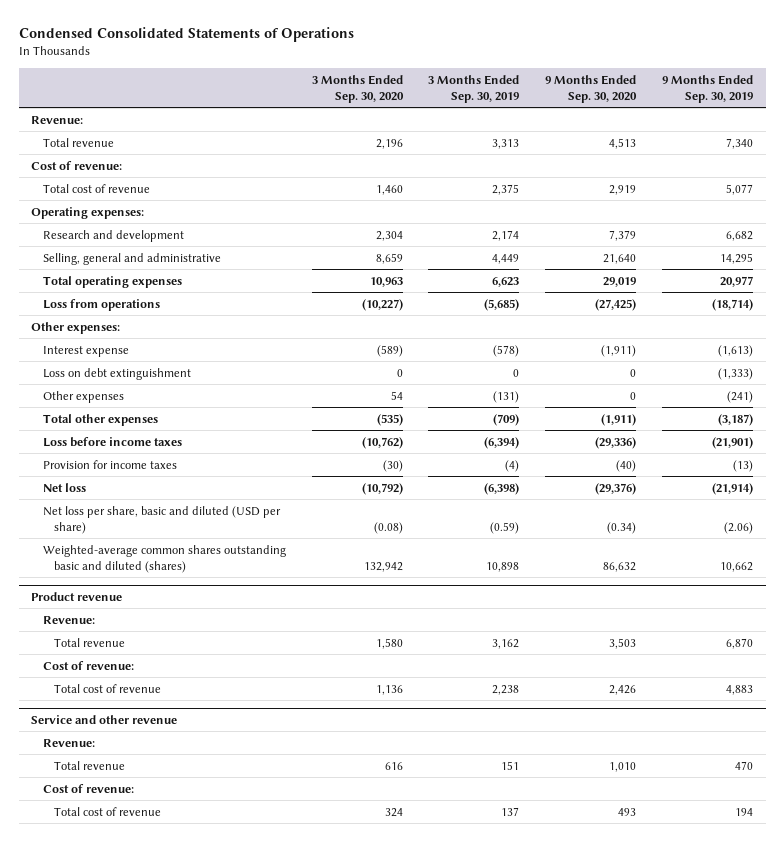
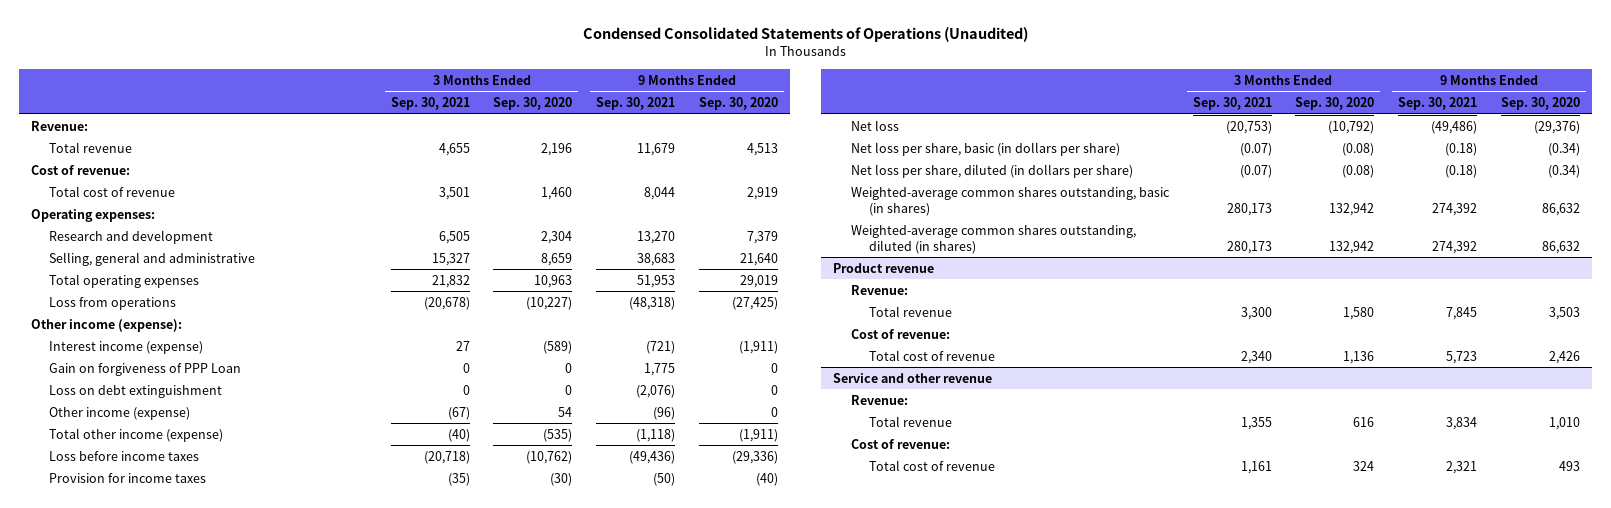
- Condensed Consolidated Statements of Operations
+ Condensed Consolidated Statements of Operations (Unaudited)
- | 3 Months Ended Sep. 30, 2020 | 3 Months Ended Sep. 30, 2019 | 9 Months Ended Sep. 30, 2020 | 9 Months Ended Sep. 30, 2019
+ | 3 Months Ended Sep. 30, 2021 | 3 Months Ended Sep. 30, 2020 | 9 Months Ended Sep. 30, 2021 | 9 Months Ended Sep. 30, 2020
- Other expenses:
- Interest expense | (589) | (578) | (1,911) | (1,613)
+ Other income (expense):
+ Interest income (expense) | 27 | (589) | (721) | (1,911)
+ Gain on forgiveness of PPP Loan | 0 | 0 | 1,775 | 0
- Other expenses | 54 | (131) | 0 | (241)
- Total other expenses | (535) | (709) | (1,911) | (3,187)
+ Other income (expense) | (67) | 54 | (96) | 0
+ Total other income (expense) | (40) | (535) | (1,118) | (1,911)
- Net loss per share, basic and diluted (USD per share) | (0.08) | (0.59) | (0.34) | (2.06)
- Weighted-average common shares outstanding basic and diluted (shares) | 132,942 | 10,898 | 86,632 | 10,662
+ Net loss per share, basic (in dollars per share) | (0.07) | (0.08) | (0.18) | (0.34)
+ Net loss per share, diluted (in dollars per share) | (0.07) | (0.08) | (0.18) | (0.34)
+ Weighted-average common shares outstanding, basic (in shares) | 280,173 | 132,942 | 274,392 | 86,632
+ Weighted-average common shares outstanding, diluted (in shares) | 280,173 | 132,942 | 274,392 | 86,632

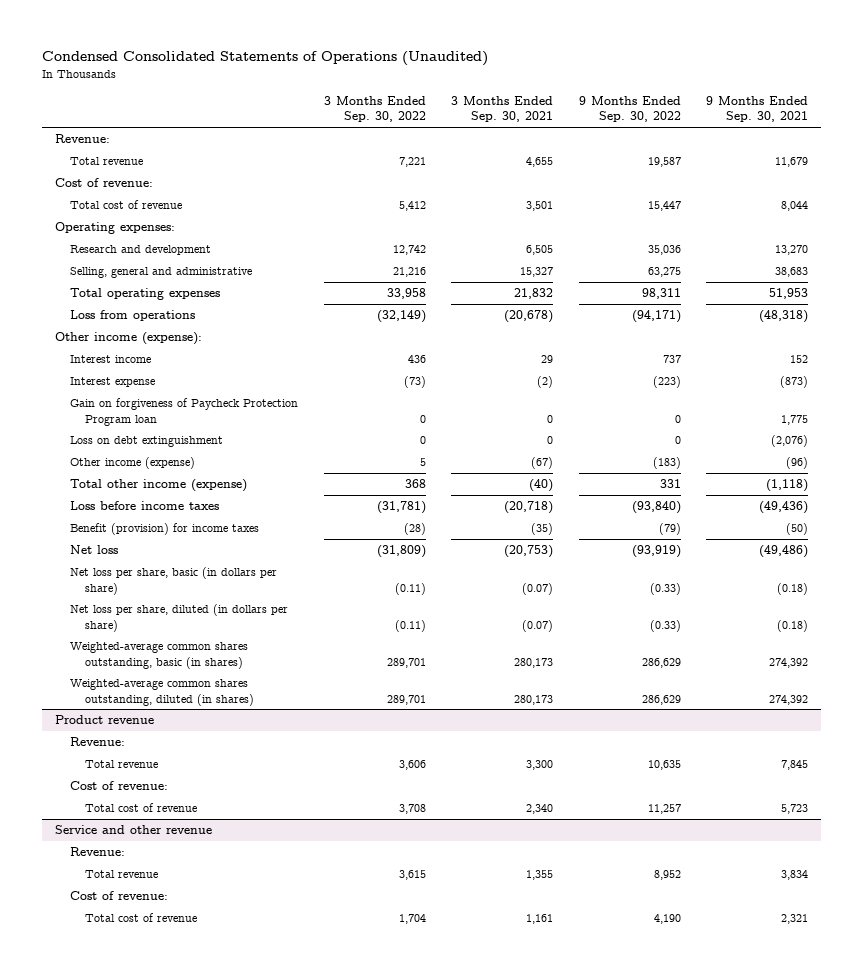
- | 3 Months Ended Sep. 30, 2021 | 3 Months Ended Sep. 30, 2020 | 9 Months Ended Sep. 30, 2021 | 9 Months Ended Sep. 30, 2020
+ | 3 Months Ended Sep. 30, 2022 | 3 Months Ended Sep. 30, 2021 | 9 Months Ended Sep. 30, 2022 | 9 Months Ended Sep. 30, 2021
- Interest income (expense) | 27 | (589) | (721) | (1,911)
- Gain on forgiveness of PPP Loan | 0 | 0 | 1,775 | 0
+ Interest income | 436 | 29 | 737 | 152
+ Interest expense | (73) | (2) | (223) | (873)
+ Gain on forgiveness of Paycheck Protection Program loan | 0 | 0 | 0 | 1,775
- Provision for income taxes | (35) | (30) | (50) | (40)
+ Benefit (provision) for income taxes | (28) | (35) | (79) | (50)

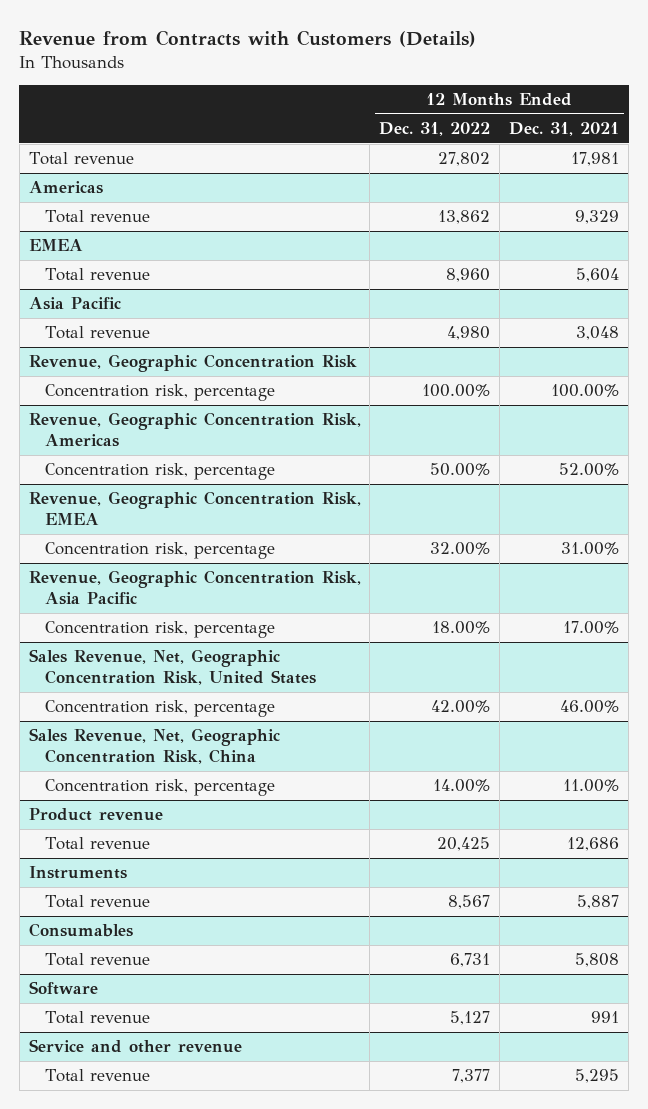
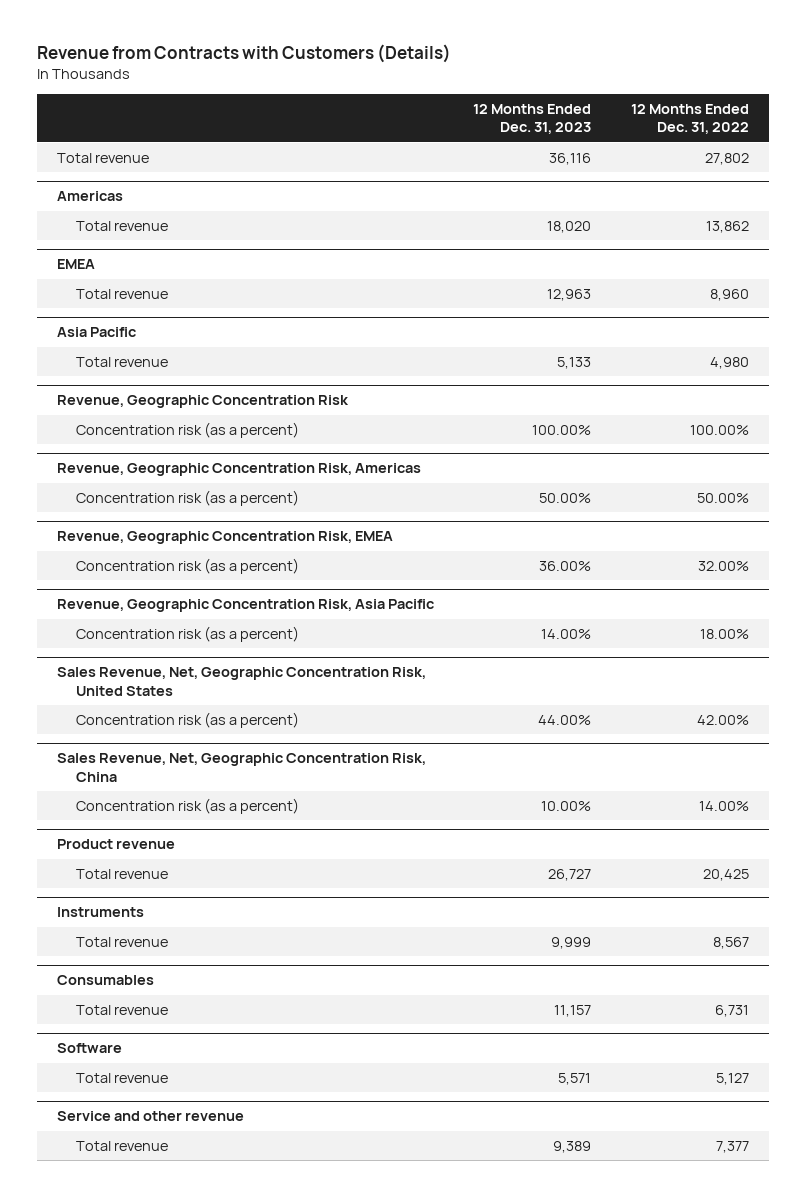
- | 12 Months Ended Dec. 31, 2022 | 12 Months Ended Dec. 31, 2021
+ | 12 Months Ended Dec. 31, 2023 | 12 Months Ended Dec. 31, 2022
@ Revenue, Geographic Concentration Risk
- Concentration risk, percentage | 100.00% | 100.00%
+ Concentration risk (as a percent) | 100.00% | 100.00%
@ Revenue, Geographic Concentration Risk, Americas
- Concentration risk, percentage | 50.00% | 52.00%
+ Concentration risk (as a percent) | 50.00% | 50.00%
@ Revenue, Geographic Concentration Risk, EMEA
- Concentration risk, percentage | 32.00% | 31.00%
+ Concentration risk (as a percent) | 36.00% | 32.00%
@ Revenue, Geographic Concentration Risk, Asia Pacific
- Concentration risk, percentage | 18.00% | 17.00%
+ Concentration risk (as a percent) | 14.00% | 18.00%
@ Sales Revenue, Net, Geographic Concentration Risk, United States
- Concentration risk, percentage | 42.00% | 46.00%
+ Concentration risk (as a percent) | 44.00% | 42.00%
@ Sales Revenue, Net, Geographic Concentration Risk, China
- Concentration risk, percentage | 14.00% | 11.00%
+ Concentration risk (as a percent) | 10.00% | 14.00%

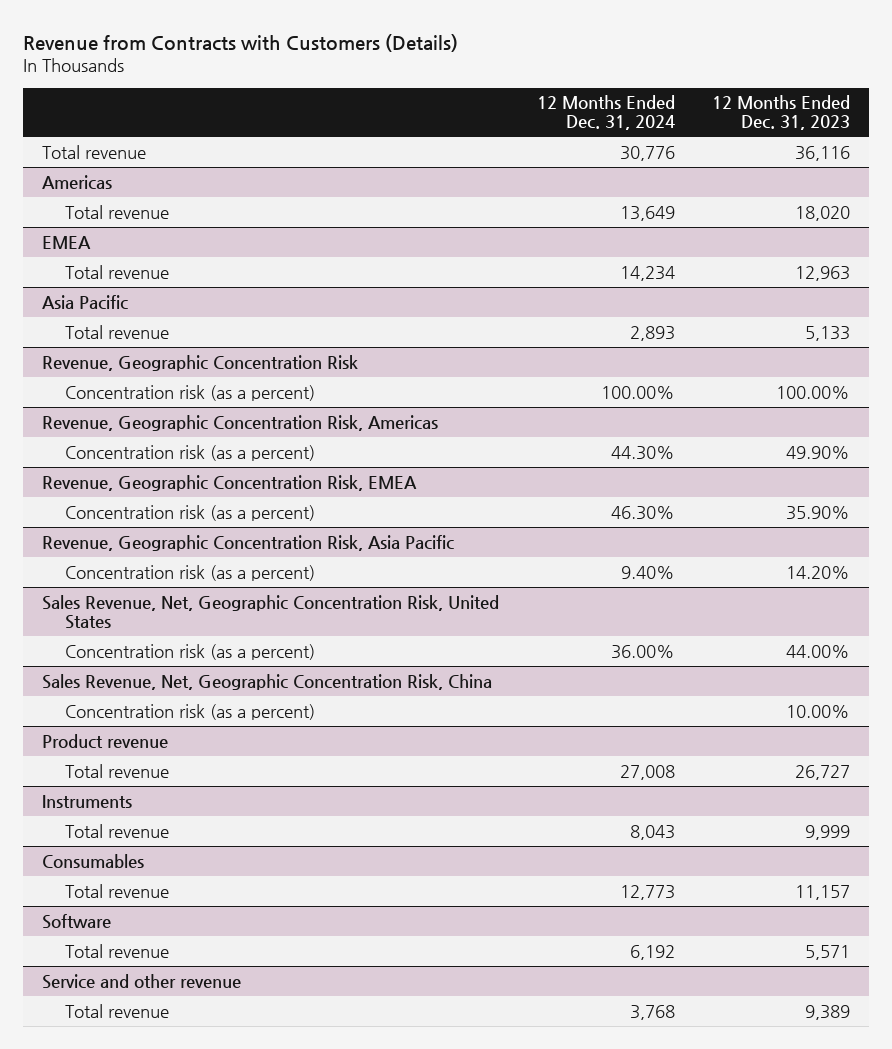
- | 12 Months Ended Dec. 31, 2023 | 12 Months Ended Dec. 31, 2022
+ | 12 Months Ended Dec. 31, 2024 | 12 Months Ended Dec. 31, 2023
@ Revenue, Geographic Concentration Risk, Americas
- Concentration risk (as a percent) | 50.00% | 50.00%
+ Concentration risk (as a percent) | 44.30% | 49.90%
@ Revenue, Geographic Concentration Risk, EMEA
- Concentration risk (as a percent) | 36.00% | 32.00%
+ Concentration risk (as a percent) | 46.30% | 35.90%
@ Revenue, Geographic Concentration Risk, Asia Pacific
- Concentration risk (as a percent) | 14.00% | 18.00%
+ Concentration risk (as a percent) | 9.40% | 14.20%

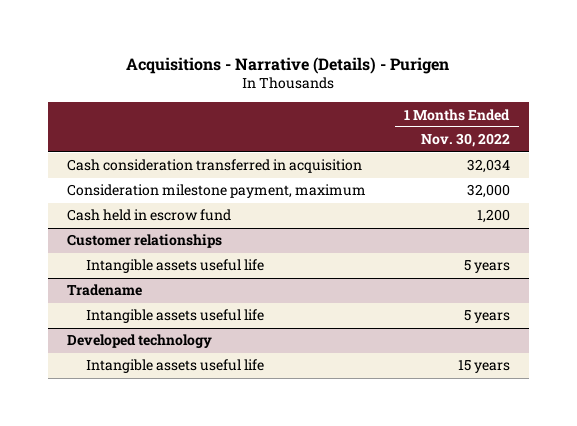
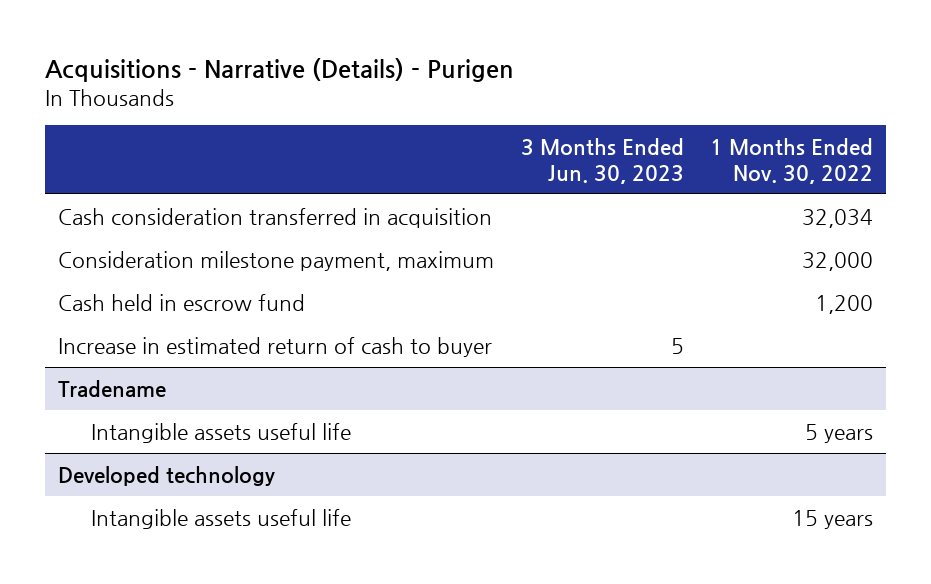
- | 1 Months Ended Nov. 30, 2022
+ | 3 Months Ended Jun. 30, 2023 | 1 Months Ended Nov. 30, 2022
- Customer relationships
- Intangible assets useful life | 5 years
+ Increase in estimated return of cash to buyer | 5 |

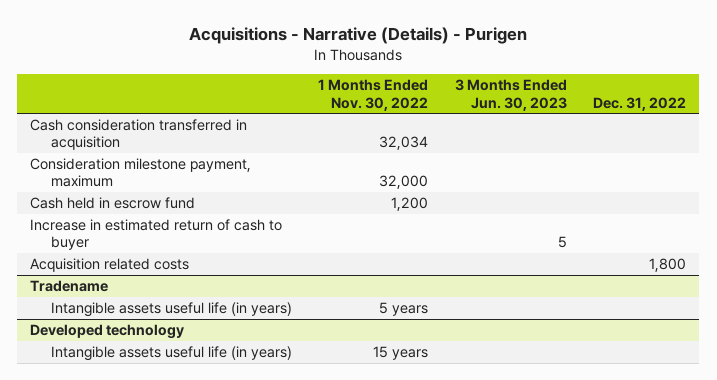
- | 3 Months Ended Jun. 30, 2023 | 1 Months Ended Nov. 30, 2022
+ | 1 Months Ended Nov. 30, 2022 | 3 Months Ended Jun. 30, 2023 | Dec. 31, 2022
+ Acquisition related costs | | | 1,800
@ Tradename
- Intangible assets useful life | | 5 years
+ Intangible assets useful life (in years) | 5 years | |
@ Developed technology
- Intangible assets useful life | | 15 years
+ Intangible assets useful life (in years) | 15 years | |

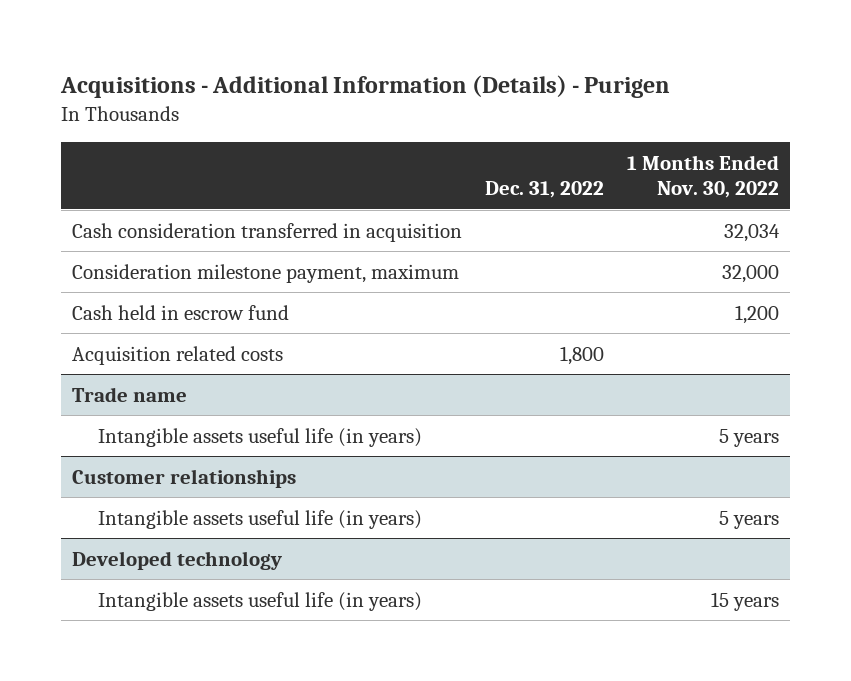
- Acquisitions - Narrative (Details) - Purigen
+ Acquisitions - Additional Information (Details) - Purigen
- | 1 Months Ended Nov. 30, 2022 | 3 Months Ended Jun. 30, 2023 | Dec. 31, 2022
+ | Dec. 31, 2022 | 1 Months Ended Nov. 30, 2022
- Increase in estimated return of cash to buyer | | 5 |
- Tradename
+ Trade name
+ Customer relationships
+ Intangible assets useful life (in years) | | 5 years

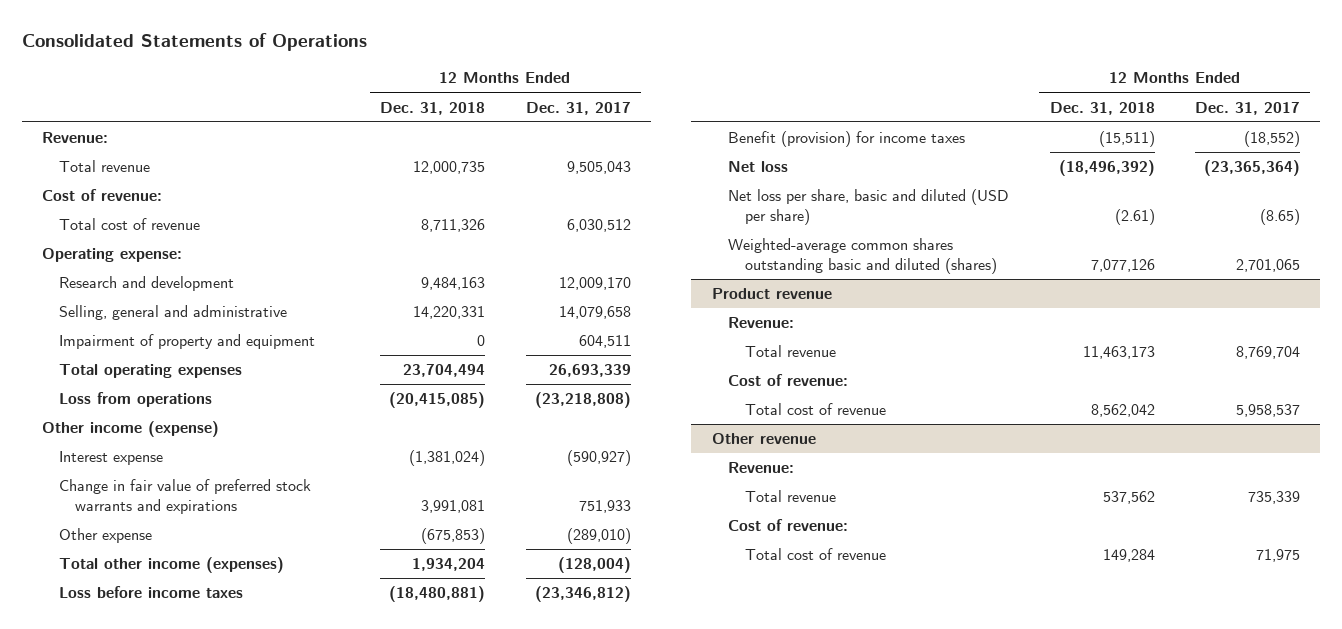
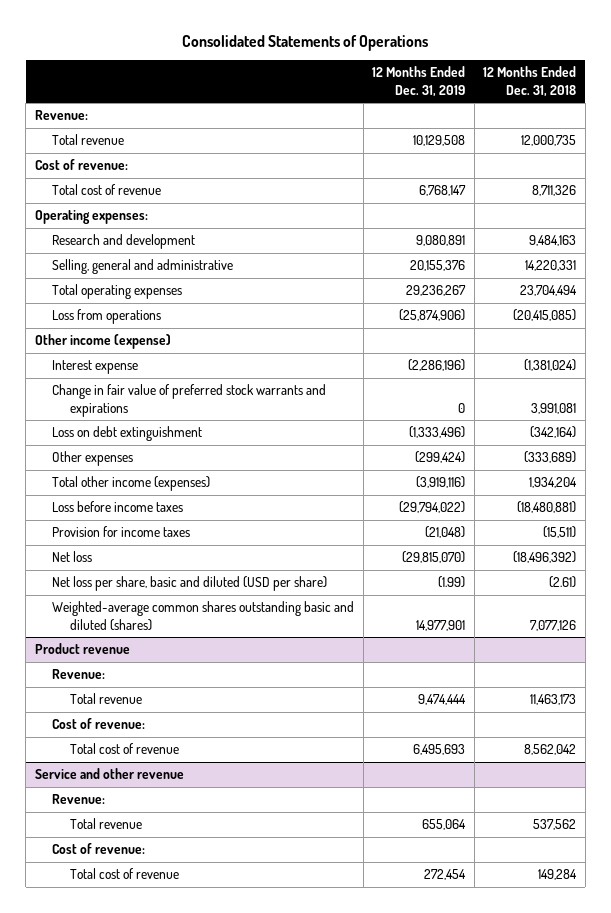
- | 12 Months Ended Dec. 31, 2018 | 12 Months Ended Dec. 31, 2017
+ | 12 Months Ended Dec. 31, 2019 | 12 Months Ended Dec. 31, 2018
- Operating expense:
+ Operating expenses:
- Impairment of property and equipment | 0 | 604,511
- Other expense | (675,853) | (289,010)
+ Loss on debt extinguishment | (1,333,496) | (342,164)
+ Other expenses | (299,424) | (333,689)
- Benefit (provision) for income taxes | (15,511) | (18,552)
+ Provision for income taxes | (21,048) | (15,511)
- Other revenue
+ Service and other revenue

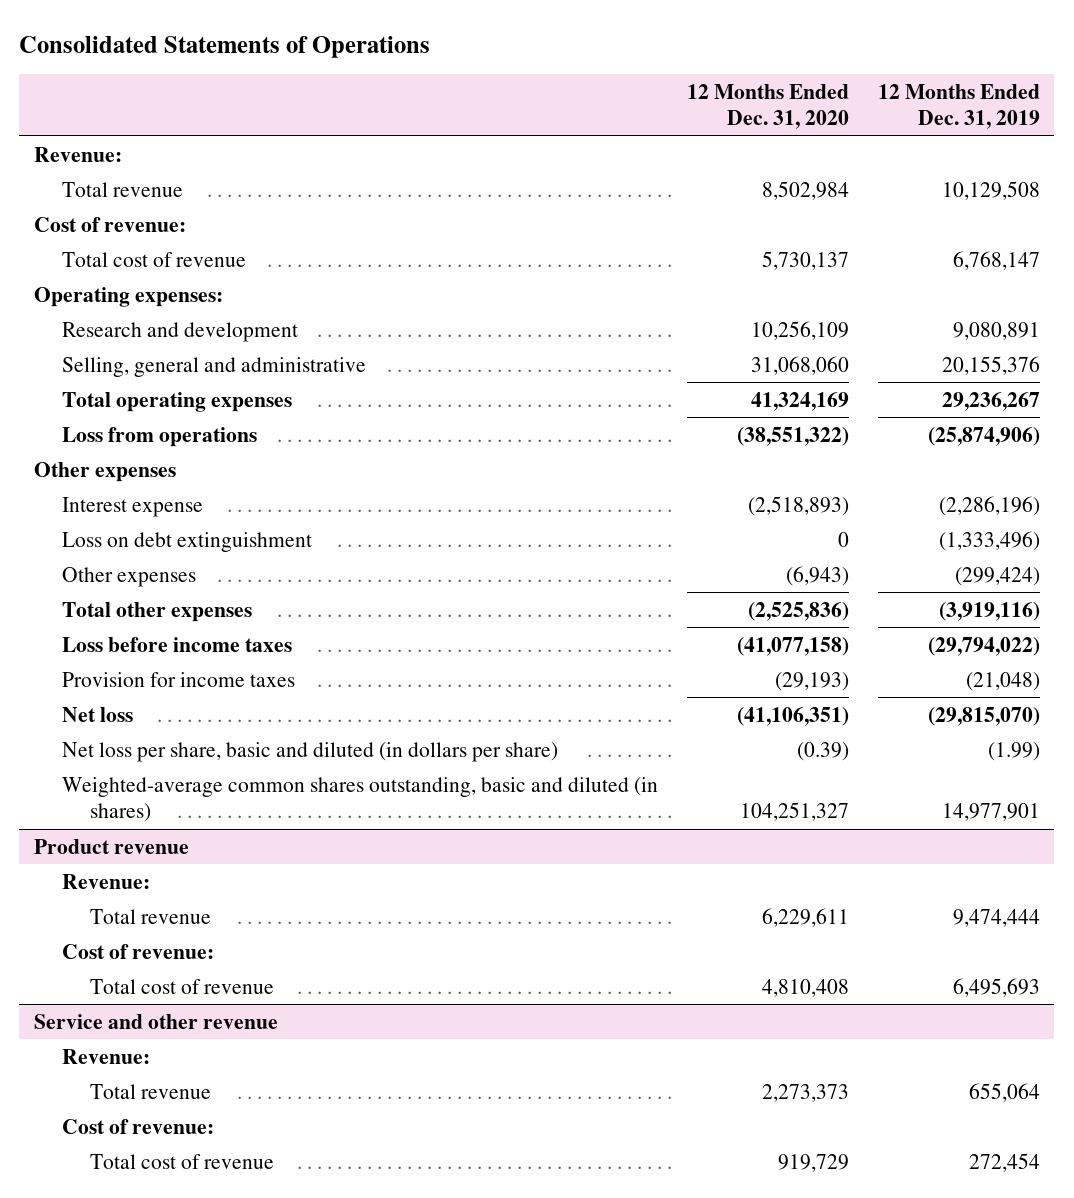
- | 12 Months Ended Dec. 31, 2019 | 12 Months Ended Dec. 31, 2018
+ | 12 Months Ended Dec. 31, 2020 | 12 Months Ended Dec. 31, 2019
- Other income (expense)
+ Other expenses
- Change in fair value of preferred stock warrants and expirations | 0 | 3,991,081
- Total other income (expenses) | (3,919,116) | 1,934,204
+ Total other expenses | (2,525,836) | (3,919,116)
- Net loss per share, basic and diluted (USD per share) | (1.99) | (2.61)
- Weighted-average common shares outstanding basic and diluted (shares) | 14,977,901 | 7,077,126
+ Net loss per share, basic and diluted (in dollars per share) | (0.39) | (1.99)
+ Weighted-average common shares outstanding, basic and diluted (in shares) | 104,251,327 | 14,977,901

